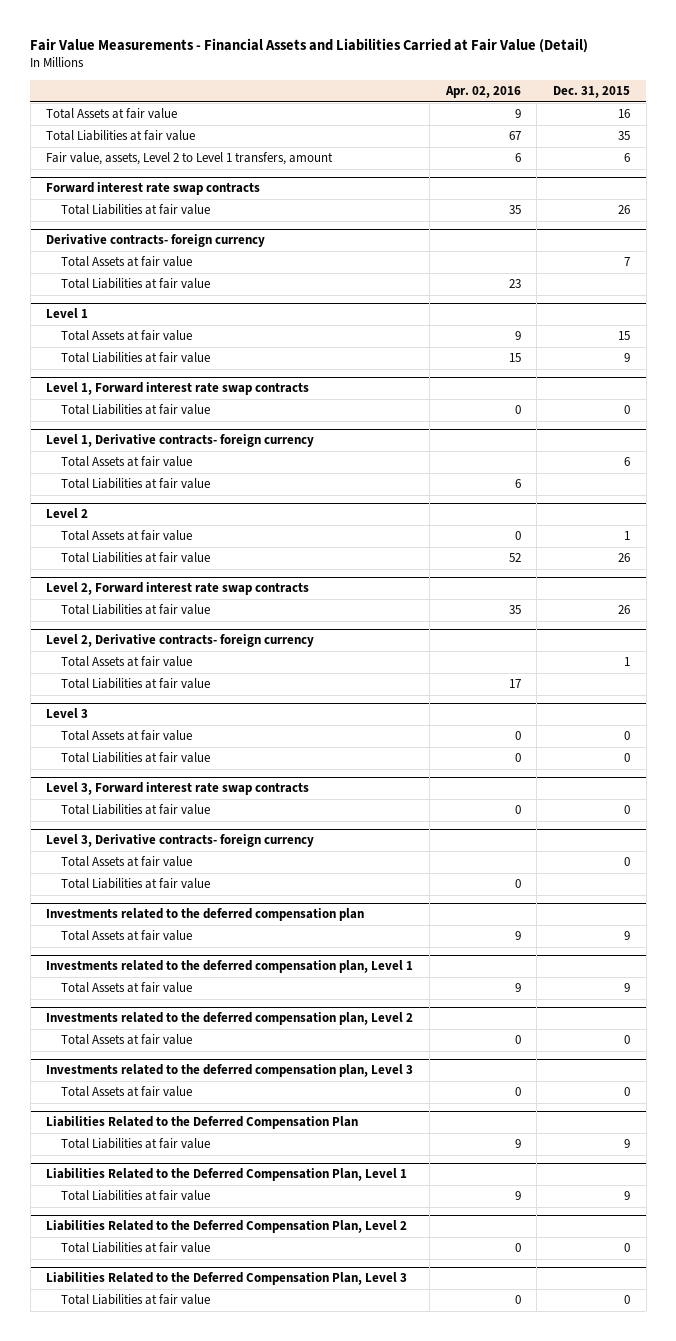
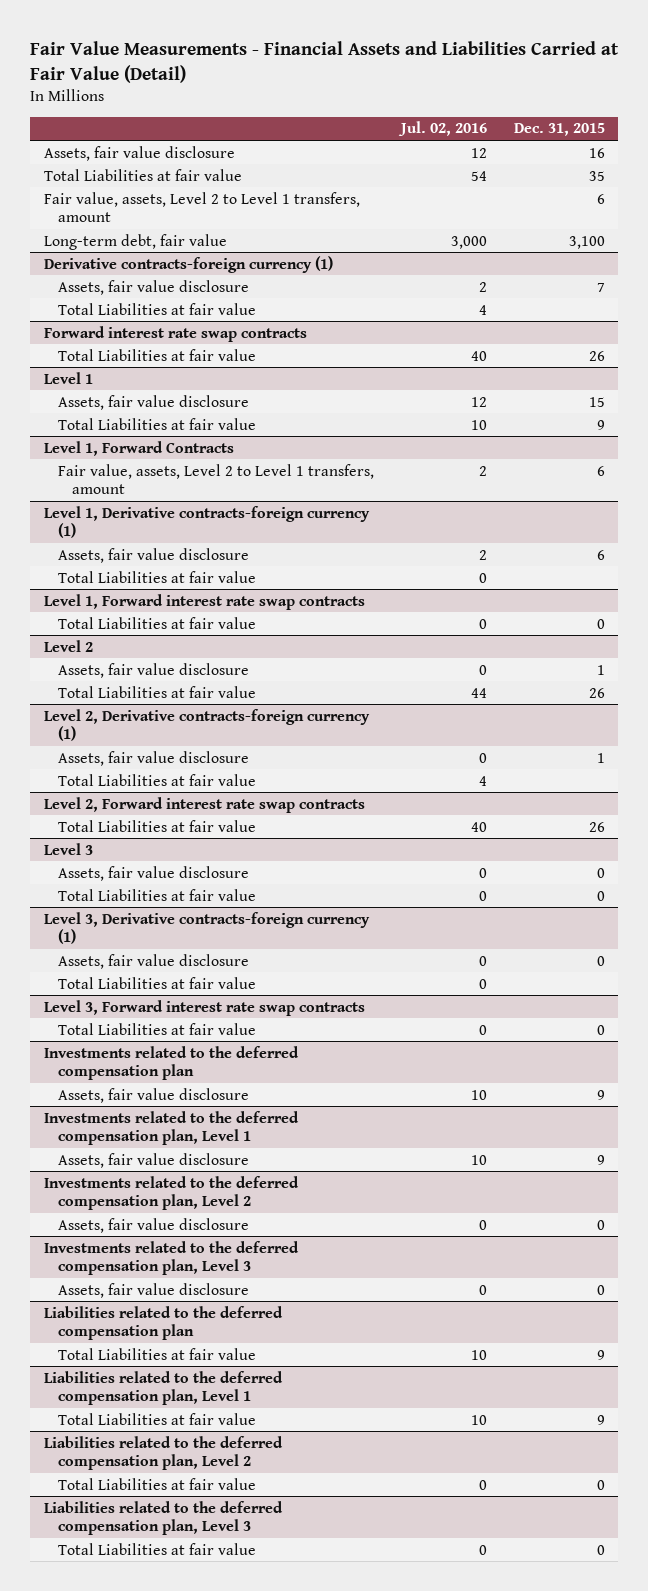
- | Apr. 02, 2016 | Dec. 31, 2015
+ | Jul. 02, 2016 | Dec. 31, 2015
- Total Assets at fair value | 9 | 16
+ Assets, fair value disclosure | 12 | 16
+ Long-term debt, fair value | 3,000 | 3,100
+ Derivative contracts-foreign currency (1)
+ Assets, fair value disclosure | 2 | 7
+ Total Liabilities at fair value | 4 |
- Derivative contracts- foreign currency
- Total Assets at fair value | | 7
- Total Liabilities at fair value | 23 |
@ Level 1
- Total Assets at fair value | 9 | 15
+ Assets, fair value disclosure | 12 | 15
+ Level 1, Forward Contracts
+ Fair value, assets, Level 2 to Level 1 transfers, amount | 2 | 6
+ Level 1, Derivative contracts-foreign currency (1)
+ Assets, fair value disclosure | 2 | 6
+ Total Liabilities at fair value | 0 |
- Level 1, Derivative contracts- foreign currency
- Total Assets at fair value | | 6
- Total Liabilities at fair value | 6 |
@ Level 2
- Total Assets at fair value | 0 | 1
+ Assets, fair value disclosure | 0 | 1
+ Level 2, Derivative contracts-foreign currency (1)
+ Assets, fair value disclosure | 0 | 1
+ Total Liabilities at fair value | 4 |
- Level 2, Derivative contracts- foreign currency
- Total Assets at fair value | | 1
- Total Liabilities at fair value | 17 |
@ Level 3
- Total Assets at fair value | 0 | 0
+ Assets, fair value disclosure | 0 | 0
+ Level 3, Derivative contracts-foreign currency (1)
+ Assets, fair value disclosure | 0 | 0
+ Total Liabilities at fair value | 0 |
- Level 3, Derivative contracts- foreign currency
- Total Assets at fair value | | 0
- Total Liabilities at fair value | 0 |
@ Investments related to the deferred compensation plan
- Total Assets at fair value | 9 | 9
+ Assets, fair value disclosure | 10 | 9
@ Investments related to the deferred compensation plan, Level 1
- Total Assets at fair value | 9 | 9
+ Assets, fair value disclosure | 10 | 9
@ Investments related to the deferred compensation plan, Level 2
- Total Assets at fair value | 0 | 0
+ Assets, fair value disclosure | 0 | 0
@ Investments related to the deferred compensation plan, Level 3
- Total Assets at fair value | 0 | 0
- Liabilities Related to the Deferred Compensation Plan
@ Investments related to the deferred compensation plan, Level 3
+ Assets, fair value disclosure | 0 | 0
+ Liabilities related to the deferred compensation plan
- Liabilities Related to the Deferred Compensation Plan, Level 1
+ Liabilities related to the deferred compensation plan, Level 1
- Liabilities Related to the Deferred Compensation Plan, Level 2
+ Liabilities related to the deferred compensation plan, Level 2
- Liabilities Related to the Deferred Compensation Plan, Level 3
+ Liabilities related to the deferred compensation plan, Level 3

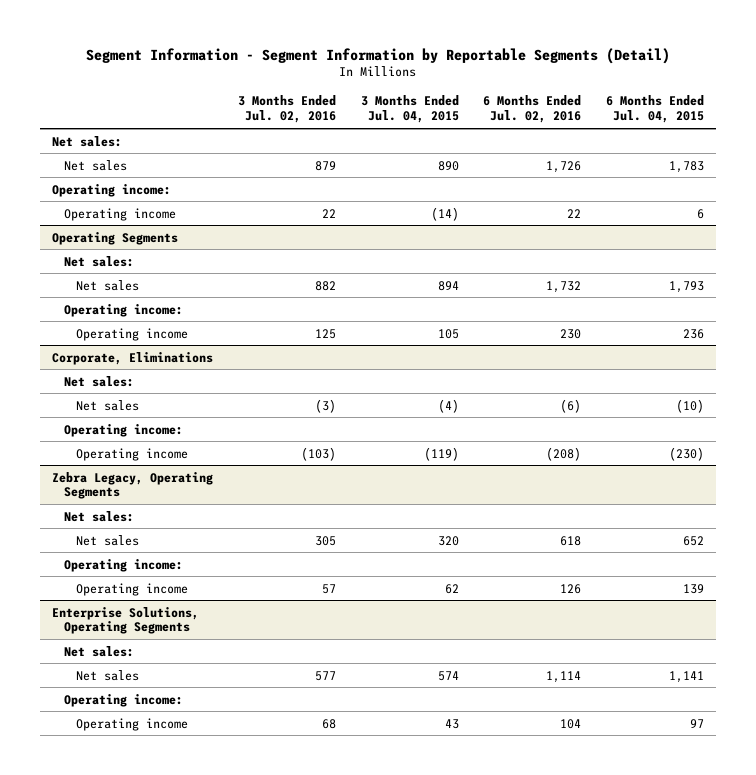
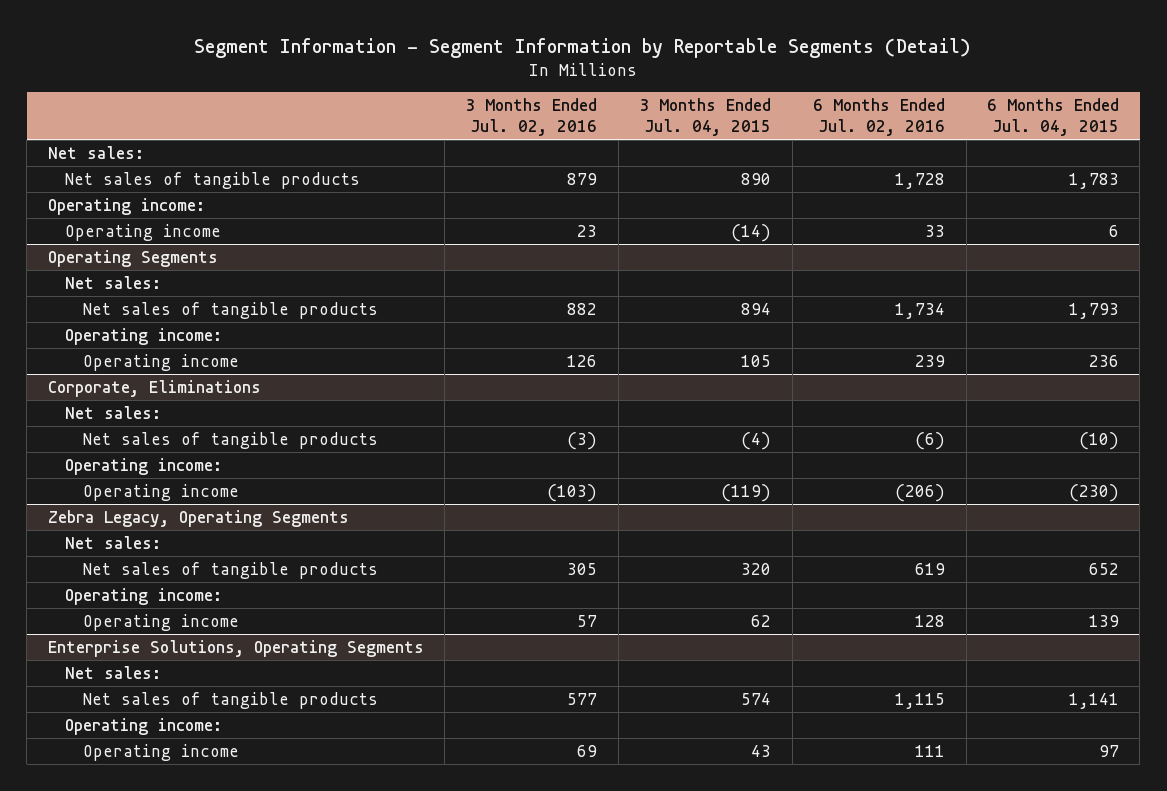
- Net sales | 879 | 890 | 1,726 | 1,783
+ Net sales of tangible products | 879 | 890 | 1,728 | 1,783
- Operating income | 22 | (14) | 22 | 6
+ Operating income | 23 | (14) | 33 | 6
@ Operating Segments
- Net sales | 882 | 894 | 1,732 | 1,793
+ Net sales of tangible products | 882 | 894 | 1,734 | 1,793
- Operating income | 125 | 105 | 230 | 236
+ Operating income | 126 | 105 | 239 | 236
@ Corporate, Eliminations
- Net sales | (3) | (4) | (6) | (10)
+ Net sales of tangible products | (3) | (4) | (6) | (10)
- Operating income | (103) | (119) | (208) | (230)
+ Operating income | (103) | (119) | (206) | (230)
@ Zebra Legacy, Operating Segments
- Net sales | 305 | 320 | 618 | 652
+ Net sales of tangible products | 305 | 320 | 619 | 652
- Operating income | 57 | 62 | 126 | 139
+ Operating income | 57 | 62 | 128 | 139
@ Enterprise Solutions, Operating Segments
- Net sales | 577 | 574 | 1,114 | 1,141
+ Net sales of tangible products | 577 | 574 | 1,115 | 1,141
- Operating income | 68 | 43 | 104 | 97
+ Operating income | 69 | 43 | 111 | 97

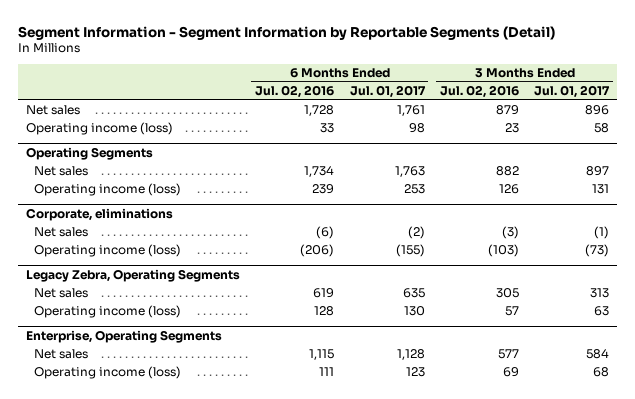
- | 3 Months Ended Jul. 02, 2016 | 3 Months Ended Jul. 04, 2015 | 6 Months Ended Jul. 02, 2016 | 6 Months Ended Jul. 04, 2015
+ | 6 Months Ended Jul. 02, 2016 | 6 Months Ended Jul. 01, 2017 | 3 Months Ended Jul. 02, 2016 | 3 Months Ended Jul. 01, 2017
- Net sales:
- Net sales of tangible products | 879 | 890 | 1,728 | 1,783
- Operating income:
- Operating income | 23 | (14) | 33 | 6
+ Net sales | 1,728 | 1,761 | 879 | 896
+ Operating income (loss) | 33 | 98 | 23 | 58
@ Operating Segments
- Net sales:
- Net sales of tangible products | 882 | 894 | 1,734 | 1,793
- Operating income:
- Operating income | 126 | 105 | 239 | 236
- Corporate, Eliminations
- Net sales:
- Net sales of tangible products | (3) | (4) | (6) | (10)
- Operating income:
- Operating income | (103) | (119) | (206) | (230)
- Zebra Legacy, Operating Segments
- Net sales:
- Net sales of tangible products | 305 | 320 | 619 | 652
- Operating income:
- Operating income | 57 | 62 | 128 | 139
- Enterprise Solutions, Operating Segments
- Net sales:
- Net sales of tangible products | 577 | 574 | 1,115 | 1,141
- Operating income:
- Operating income | 69 | 43 | 111 | 97
@ Operating Segments
+ Net sales | 1,734 | 1,763 | 882 | 897
+ Operating income (loss) | 239 | 253 | 126 | 131
+ Corporate, eliminations
+ Net sales | (6) | (2) | (3) | (1)
+ Operating income (loss) | (206) | (155) | (103) | (73)
+ Legacy Zebra, Operating Segments
+ Net sales | 619 | 635 | 305 | 313
+ Operating income (loss) | 128 | 130 | 57 | 63
+ Enterprise, Operating Segments
+ Net sales | 1,115 | 1,128 | 577 | 584
+ Operating income (loss) | 111 | 123 | 69 | 68

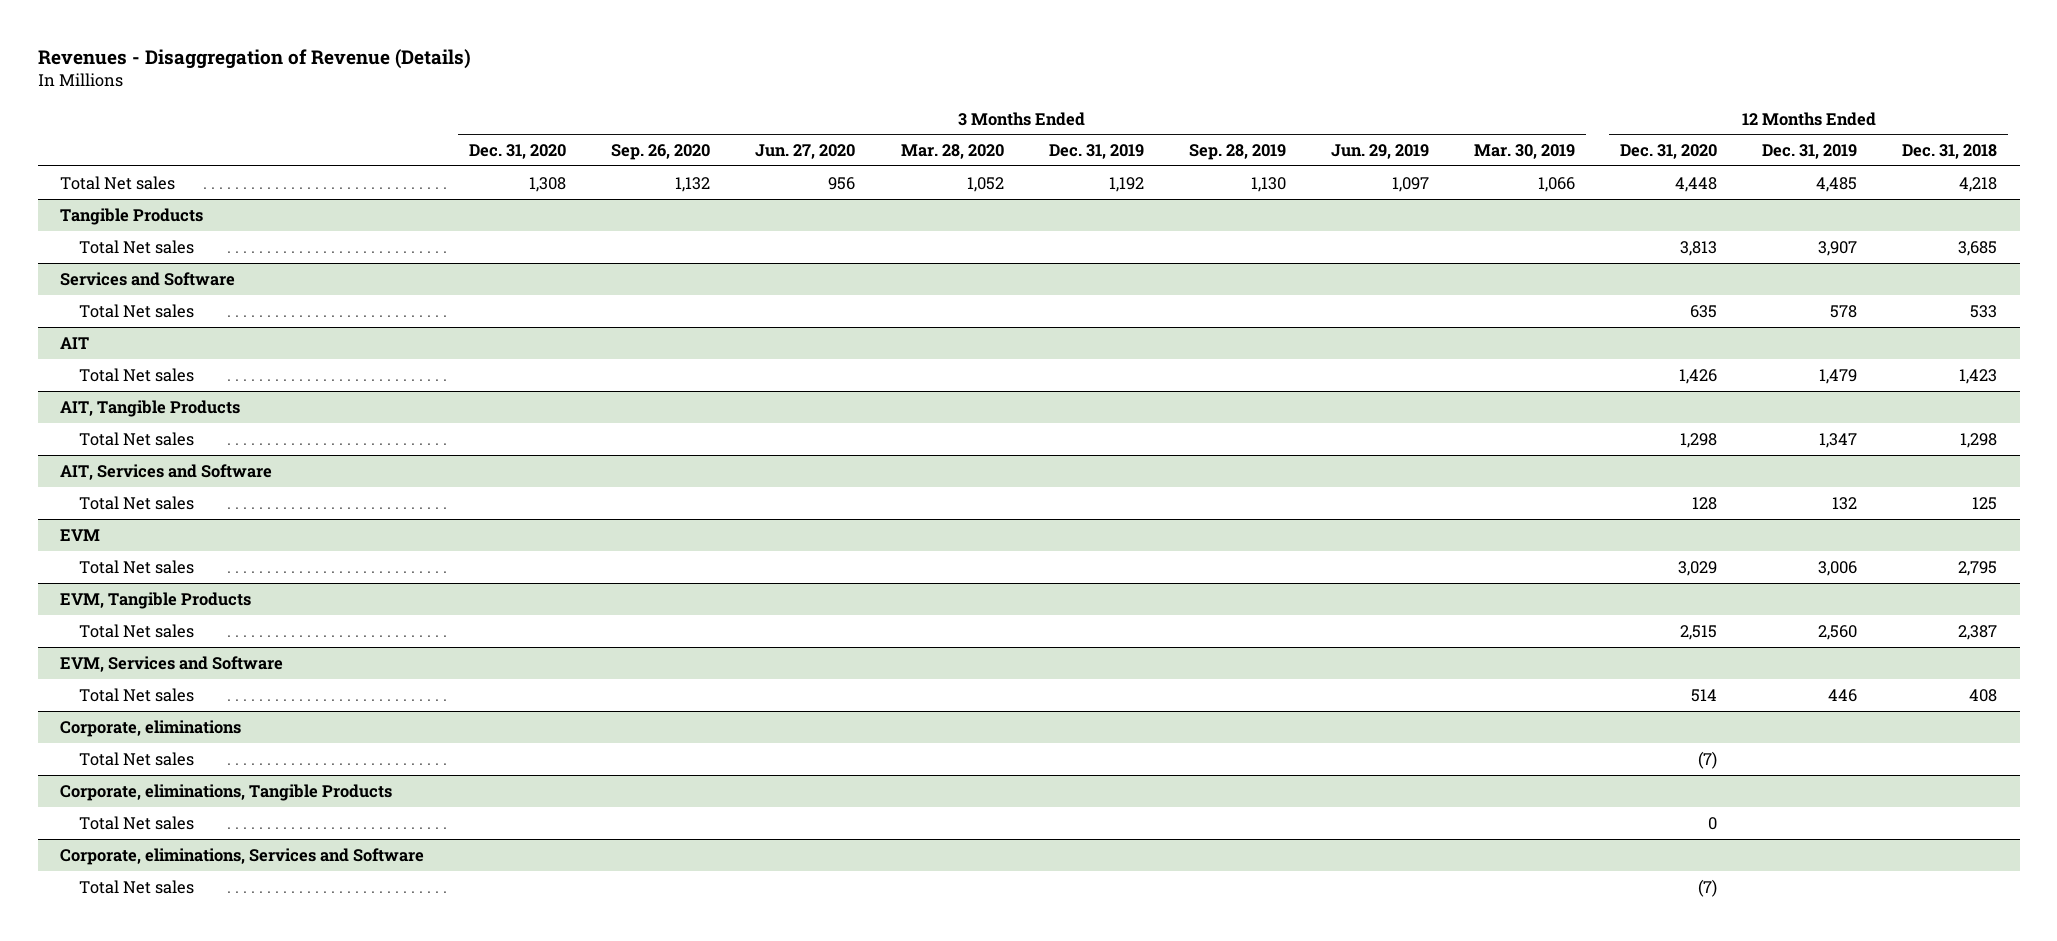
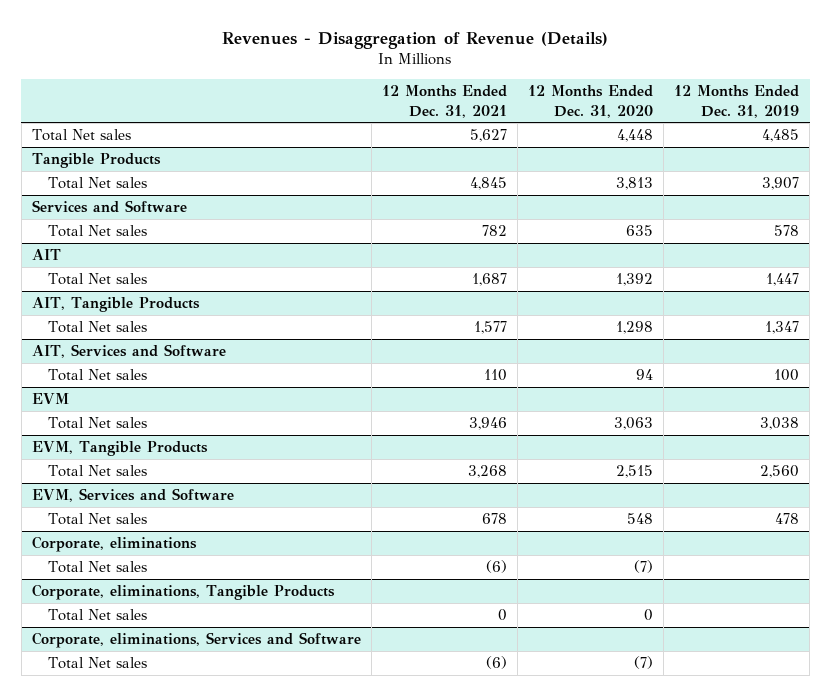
- | 3 Months Ended Dec. 31, 2020 | 3 Months Ended Sep. 26, 2020 | 3 Months Ended Jun. 27, 2020 | 3 Months Ended Mar. 28, 2020 | 3 Months Ended Dec. 31, 2019 | 3 Months Ended Sep. 28, 2019 | 3 Months Ended Jun. 29, 2019 | 3 Months Ended Mar. 30, 2019 | 12 Months Ended Dec. 31, 2020 | 12 Months Ended Dec. 31, 2019 | 12 Months Ended Dec. 31, 2018
+ | 12 Months Ended Dec. 31, 2021 | 12 Months Ended Dec. 31, 2020 | 12 Months Ended Dec. 31, 2019
@ AIT
- Total Net sales | | | | | | | | | 1,426 | 1,479 | 1,423
+ Total Net sales | 1,687 | 1,392 | 1,447
@ AIT, Services and Software
- Total Net sales | | | | | | | | | 128 | 132 | 125
+ Total Net sales | 110 | 94 | 100
@ EVM
- Total Net sales | | | | | | | | | 3,029 | 3,006 | 2,795
+ Total Net sales | 3,946 | 3,063 | 3,038
@ EVM, Services and Software
- Total Net sales | | | | | | | | | 514 | 446 | 408
+ Total Net sales | 678 | 548 | 478

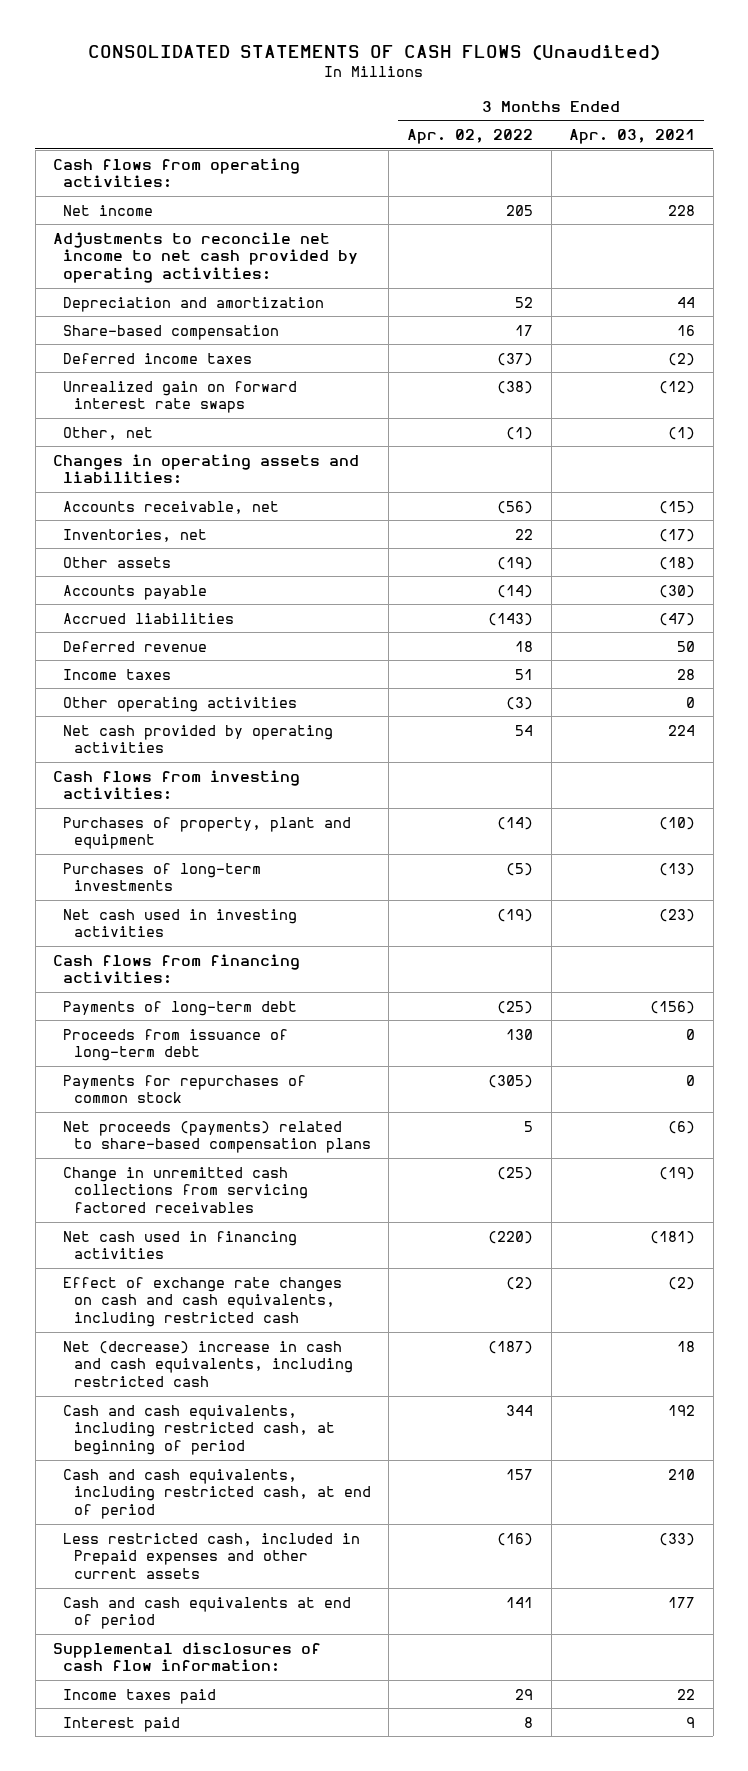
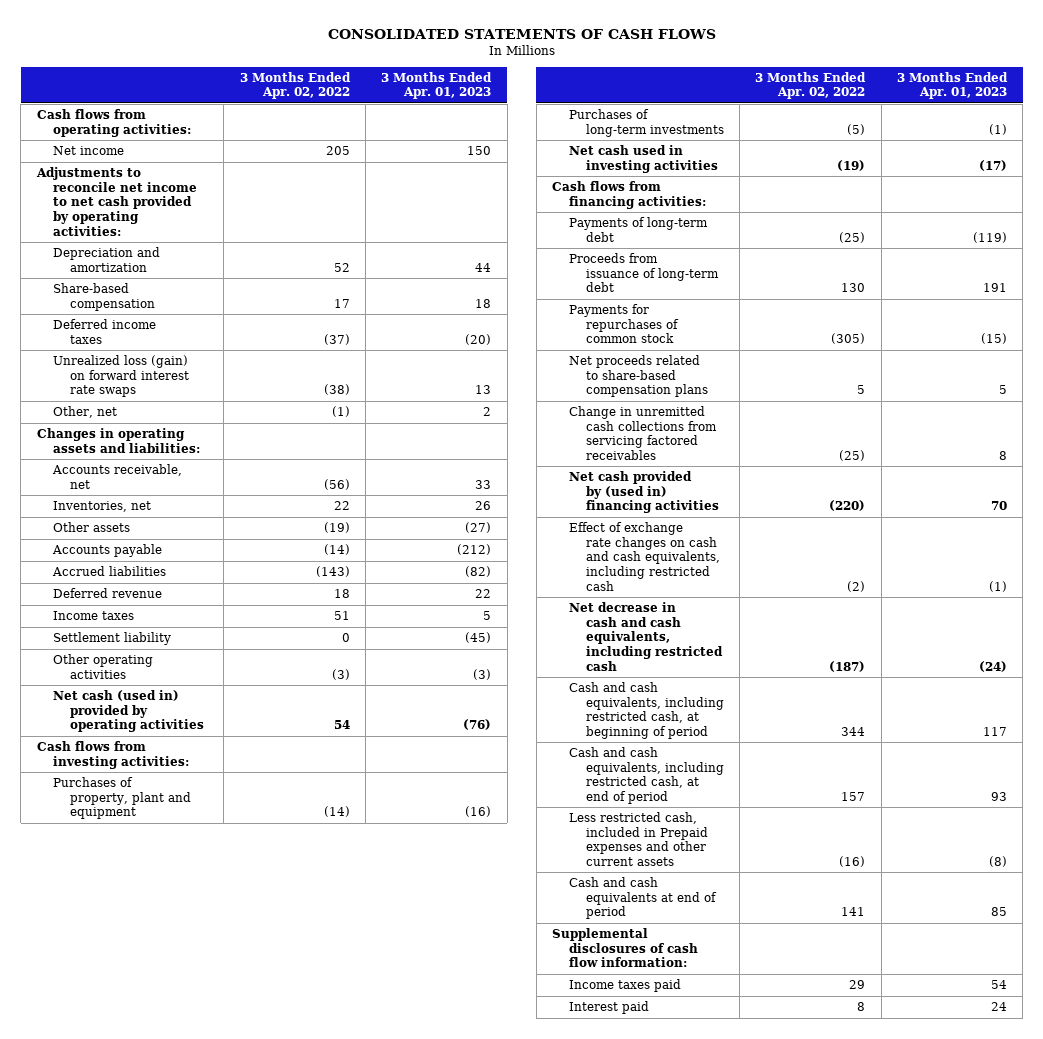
- CONSOLIDATED STATEMENTS OF CASH FLOWS (Unaudited)
+ CONSOLIDATED STATEMENTS OF CASH FLOWS
- | 3 Months Ended Apr. 02, 2022 | 3 Months Ended Apr. 03, 2021
+ | 3 Months Ended Apr. 02, 2022 | 3 Months Ended Apr. 01, 2023
- Unrealized gain on forward interest rate swaps | (38) | (12)
+ Unrealized loss (gain) on forward interest rate swaps | (38) | 13
+ Settlement liability | 0 | (45)
- Net cash provided by operating activities | 54 | 224
+ Net cash (used in) provided by operating activities | 54 | (76)
- Net proceeds (payments) related to share-based compensation plans | 5 | (6)
+ Net proceeds related to share-based compensation plans | 5 | 5
- Net cash used in financing activities | (220) | (181)
+ Net cash provided by (used in) financing activities | (220) | 70
- Net (decrease) increase in cash and cash equivalents, including restricted cash | (187) | 18
+ Net decrease in cash and cash equivalents, including restricted cash | (187) | (24)

